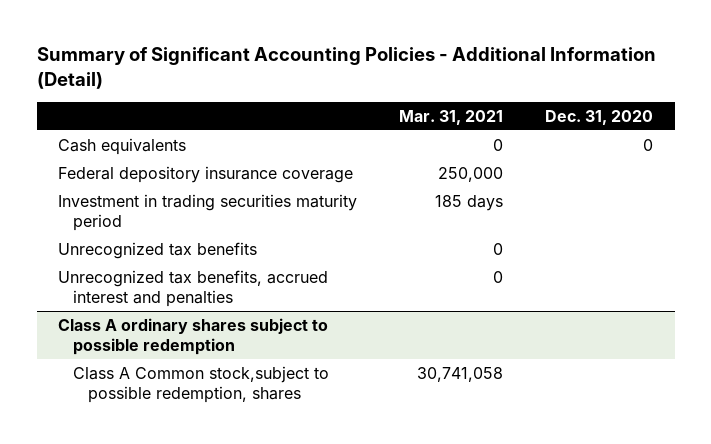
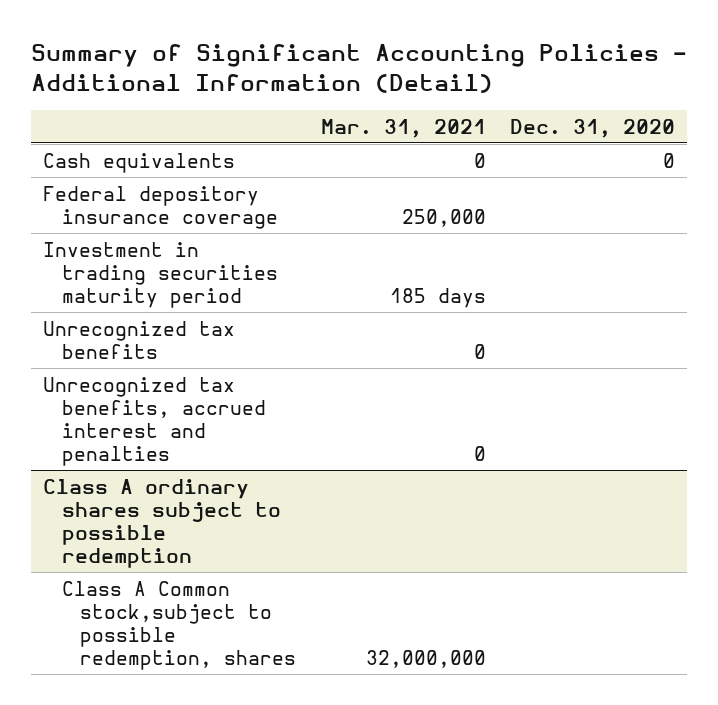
@ Class A ordinary shares subject to possible redemption
- Class A Common stock,subject to possible redemption, shares | 30,741,058 |
+ Class A Common stock,subject to possible redemption, shares | 32,000,000 |

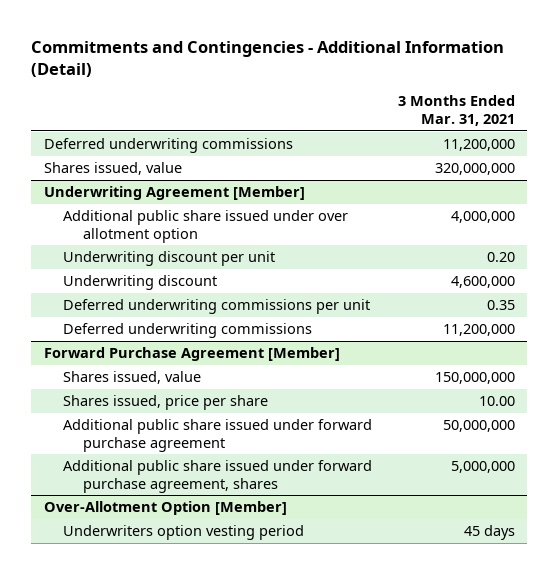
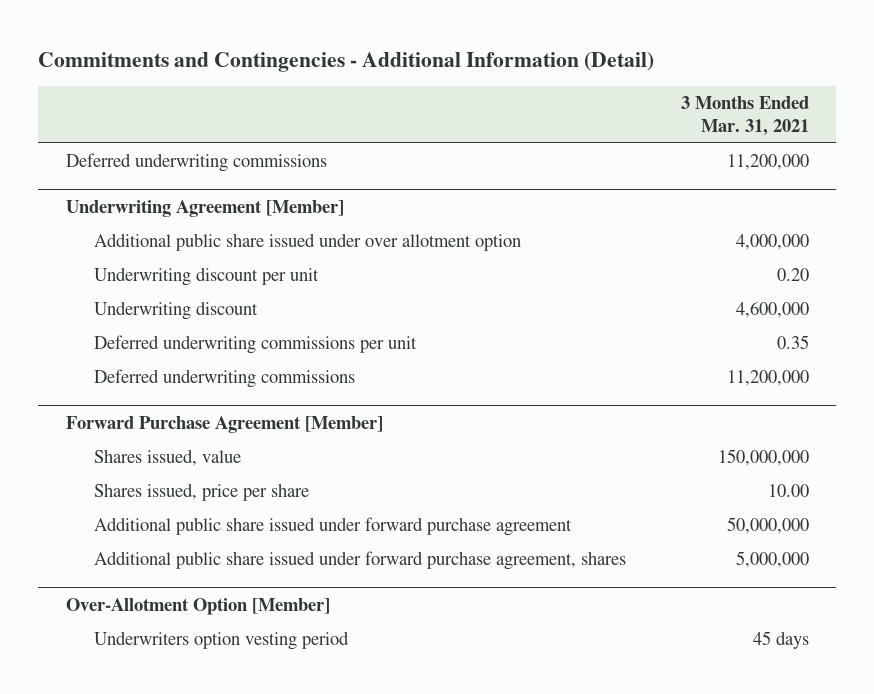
- Shares issued, value | 320,000,000

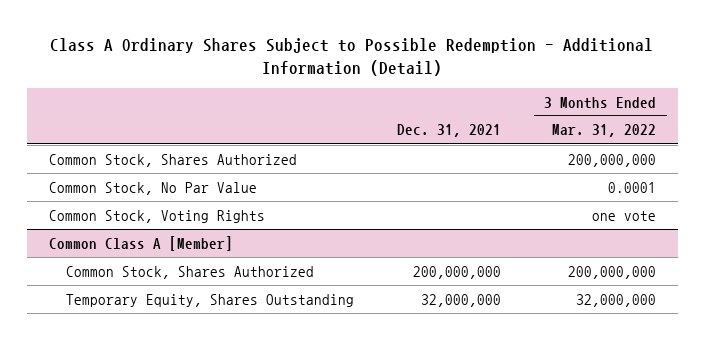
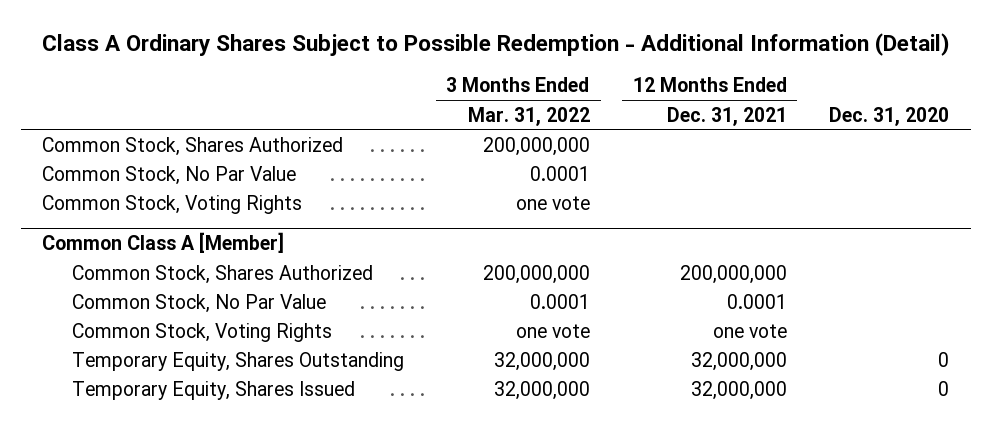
- | Dec. 31, 2021 | 3 Months Ended Mar. 31, 2022
+ | 3 Months Ended Mar. 31, 2022 | 12 Months Ended Dec. 31, 2021 | Dec. 31, 2020
@ Common Class A [Member]
+ Common Stock, No Par Value | 0.0001 | 0.0001 |
+ Common Stock, Voting Rights | one vote | one vote |
+ Temporary Equity, Shares Issued | 32,000,000 | 32,000,000 | 0

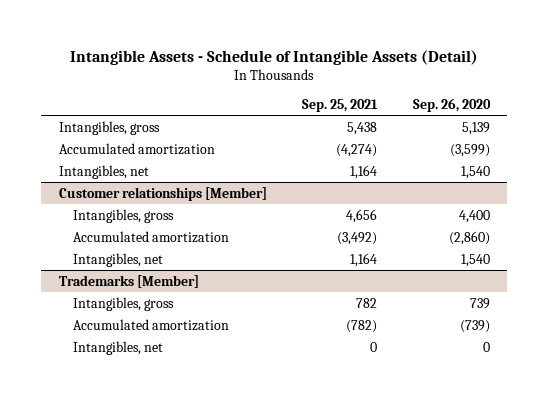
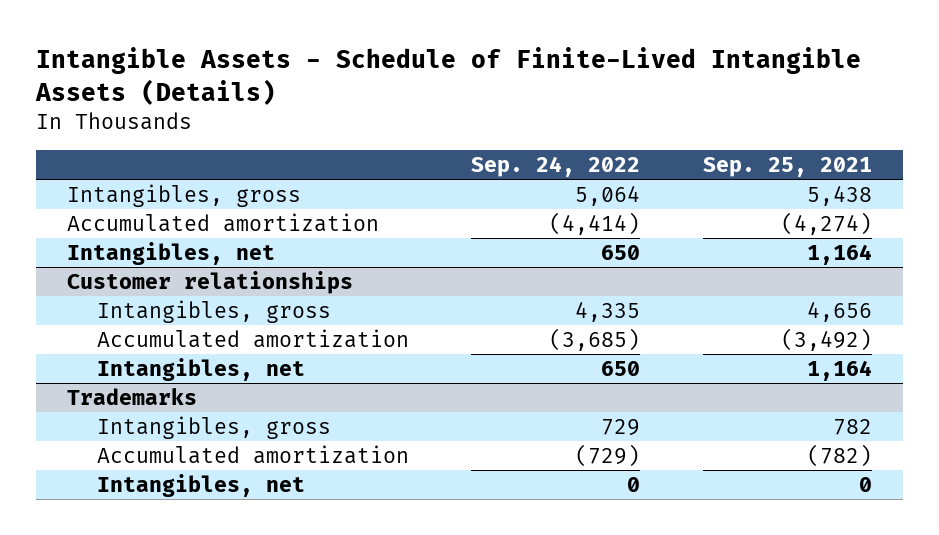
- Intangible Assets - Schedule of Intangible Assets (Detail)
+ Intangible Assets - Schedule of Finite-Lived Intangible Assets (Details)
- | Sep. 25, 2021 | Sep. 26, 2020
+ | Sep. 24, 2022 | Sep. 25, 2021
- Customer relationships [Member]
+ Customer relationships
- Trademarks [Member]
+ Trademarks

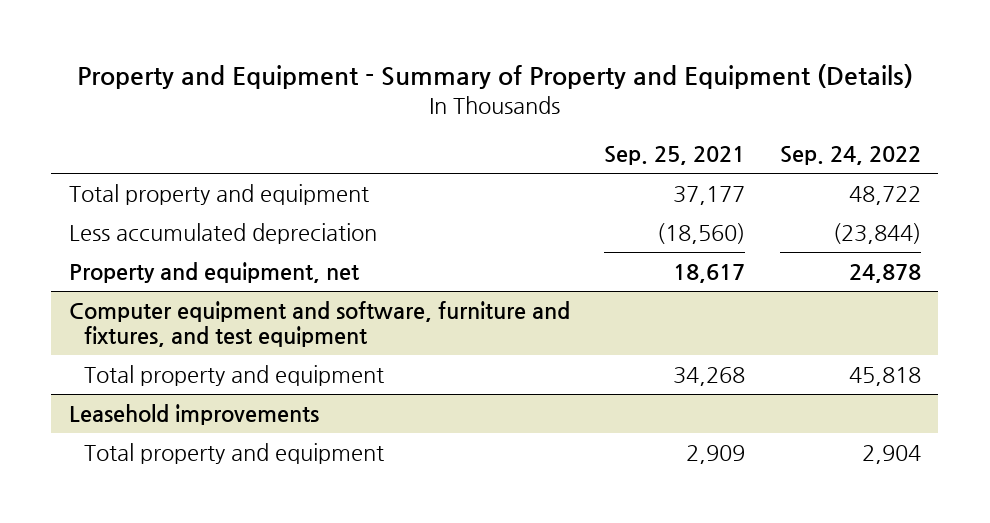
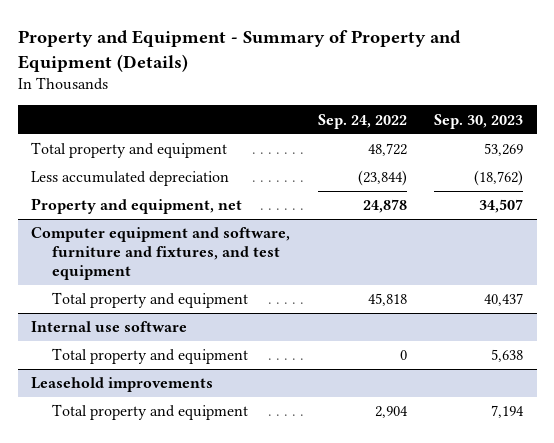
- | Sep. 25, 2021 | Sep. 24, 2022
+ | Sep. 24, 2022 | Sep. 30, 2023
+ Internal use software
+ Total property and equipment | 0 | 5,638

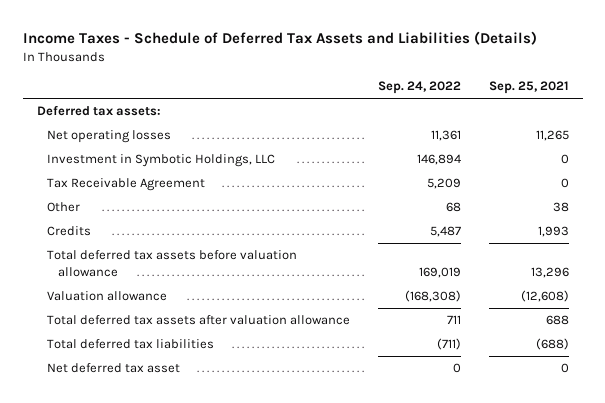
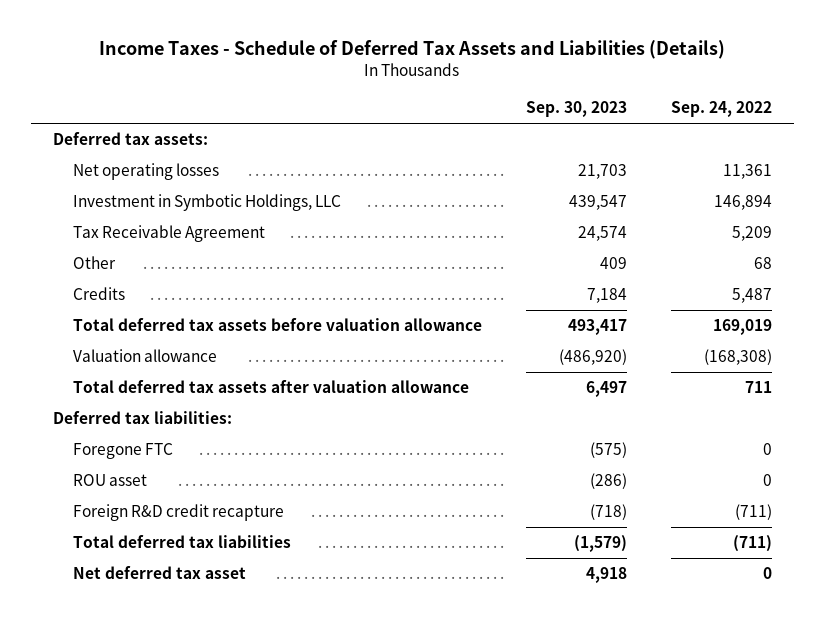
- | Sep. 24, 2022 | Sep. 25, 2021
+ | Sep. 30, 2023 | Sep. 24, 2022
+ Deferred tax liabilities:
+ Foregone FTC | (575) | 0
+ ROU asset | (286) | 0
+ Foreign R&D credit recapture | (718) | (711)

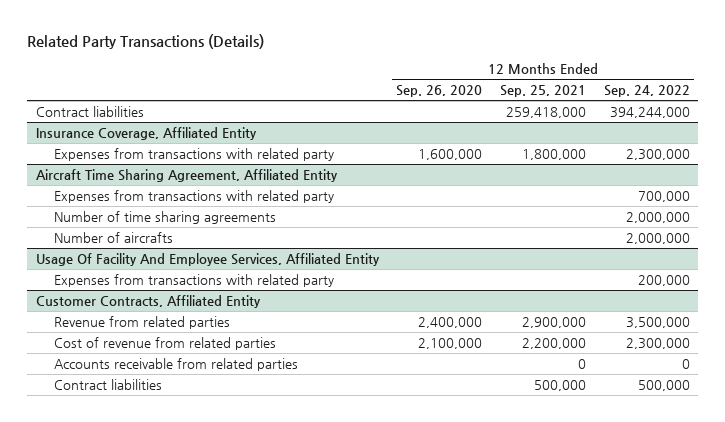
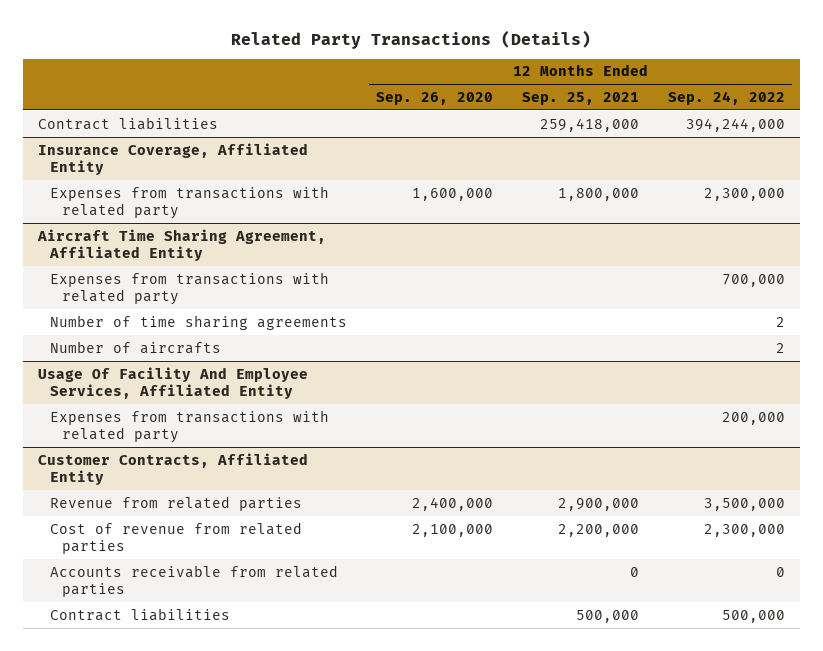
@ Aircraft Time Sharing Agreement, Affiliated Entity
- Number of time sharing agreements | | | 2,000,000
- Number of aircrafts | | | 2,000,000
+ Number of time sharing agreements | | | 2
+ Number of aircrafts | | | 2

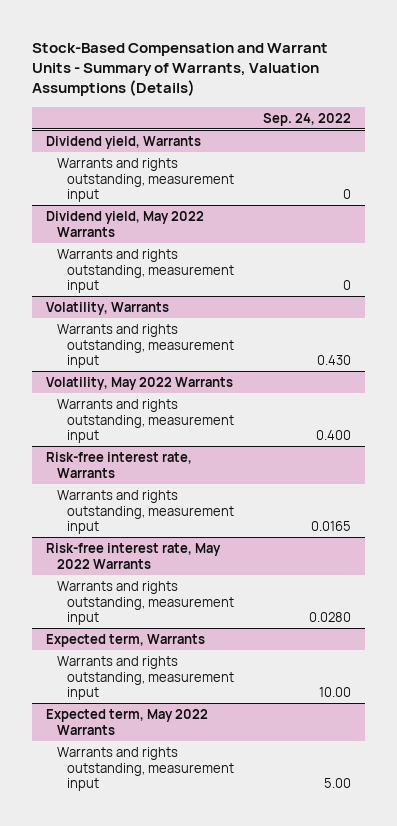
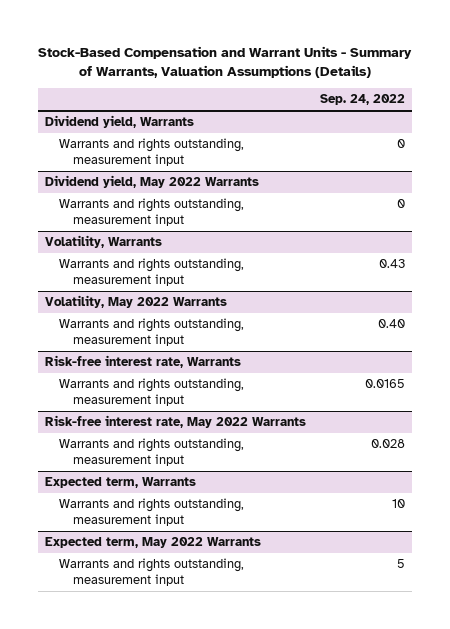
@ Volatility, Warrants
- Warrants and rights outstanding, measurement input | 0.430
+ Warrants and rights outstanding, measurement input | 0.43
@ Volatility, May 2022 Warrants
- Warrants and rights outstanding, measurement input | 0.400
+ Warrants and rights outstanding, measurement input | 0.40
@ Risk-free interest rate, May 2022 Warrants
- Warrants and rights outstanding, measurement input | 0.0280
+ Warrants and rights outstanding, measurement input | 0.028
@ Expected term, Warrants
- Warrants and rights outstanding, measurement input | 10.00
+ Warrants and rights outstanding, measurement input | 10
@ Expected term, May 2022 Warrants
- Warrants and rights outstanding, measurement input | 5.00
+ Warrants and rights outstanding, measurement input | 5

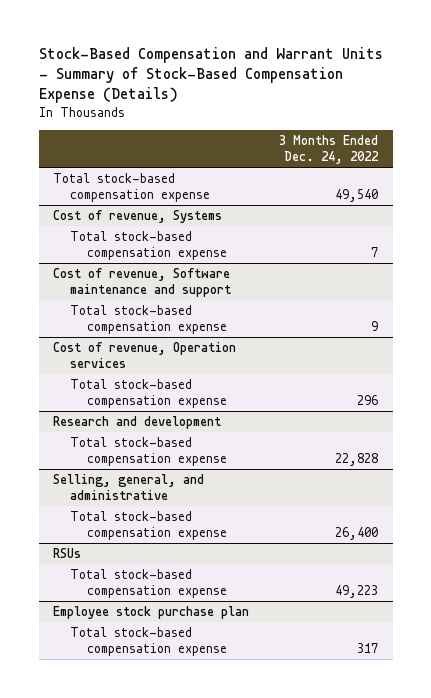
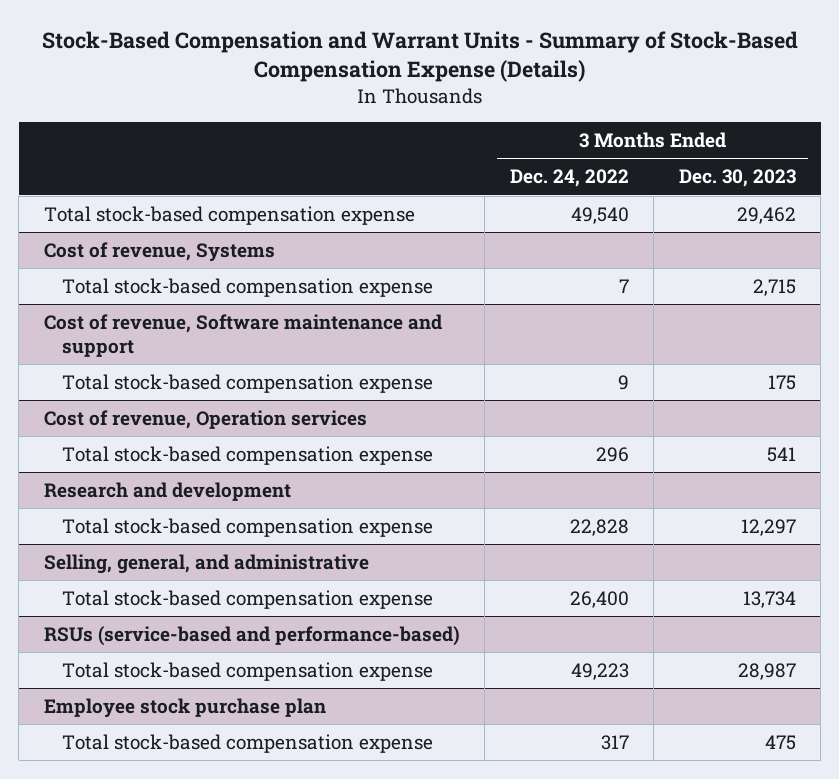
- | 3 Months Ended Dec. 24, 2022
+ | 3 Months Ended Dec. 24, 2022 | 3 Months Ended Dec. 30, 2023
- RSUs
+ RSUs (service-based and performance-based)

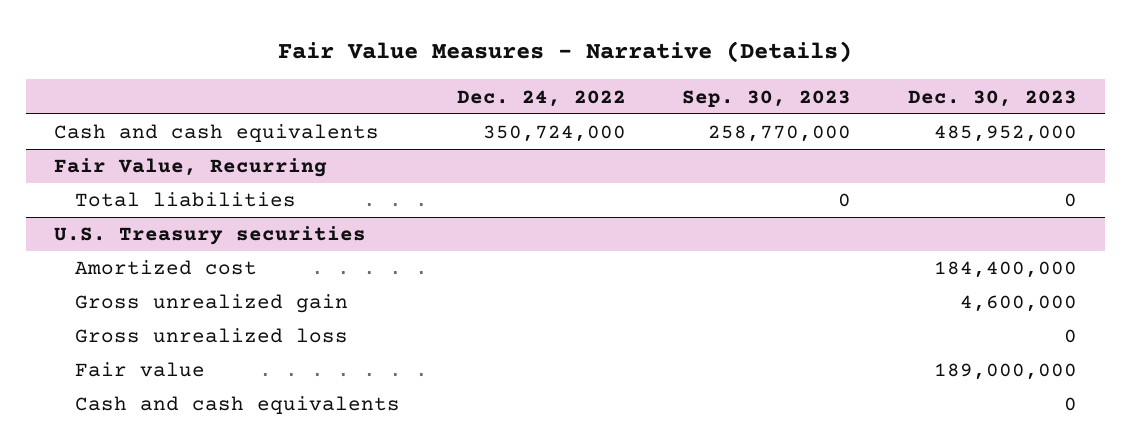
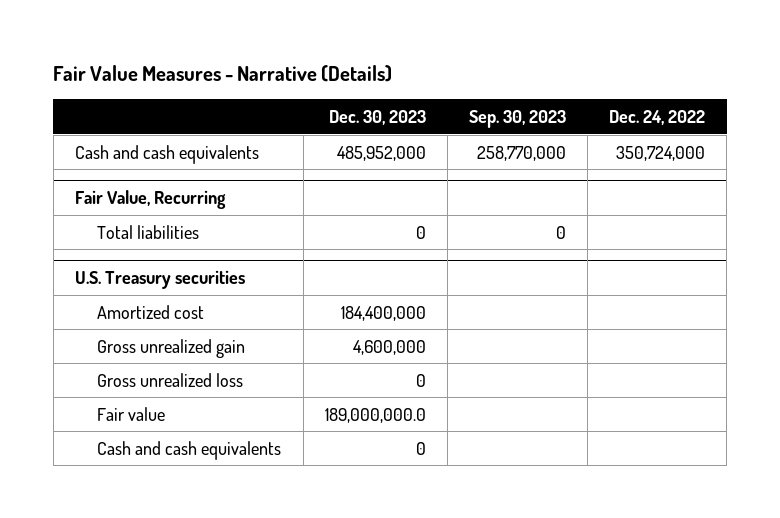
- | Dec. 24, 2022 | Sep. 30, 2023 | Dec. 30, 2023
+ | Dec. 30, 2023 | Sep. 30, 2023 | Dec. 24, 2022
@ U.S. Treasury securities
- Fair value | | | 189,000,000
+ Fair value | 189,000,000.0 | |

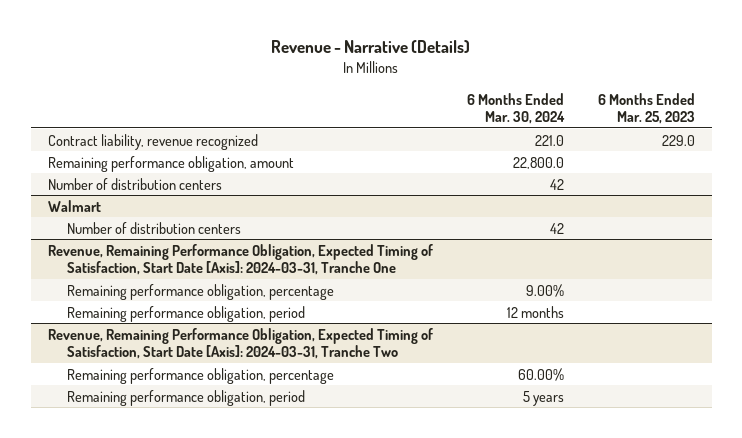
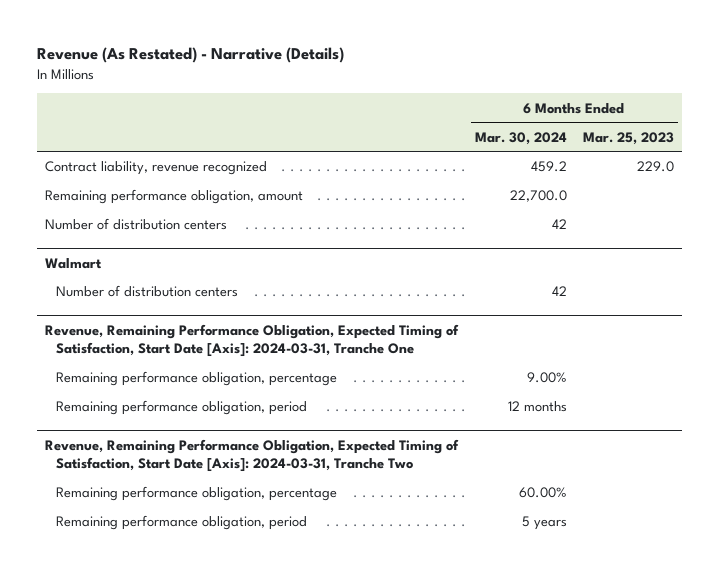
- Revenue - Narrative (Details)
+ Revenue (As Restated) - Narrative (Details)
- Contract liability, revenue recognized | 221.0 | 229.0
- Remaining performance obligation, amount | 22,800.0 |
+ Contract liability, revenue recognized | 459.2 | 229.0
+ Remaining performance obligation, amount | 22,700.0 |

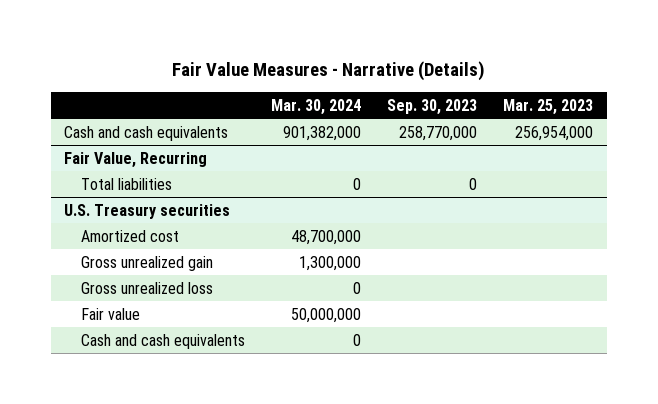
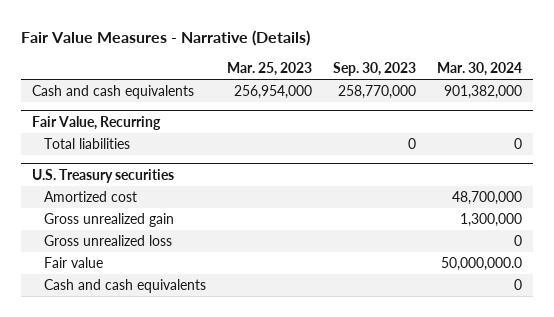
- | Mar. 30, 2024 | Sep. 30, 2023 | Mar. 25, 2023
+ | Mar. 25, 2023 | Sep. 30, 2023 | Mar. 30, 2024
@ U.S. Treasury securities
- Fair value | 50,000,000 | |
+ Fair value | | | 50,000,000.0

